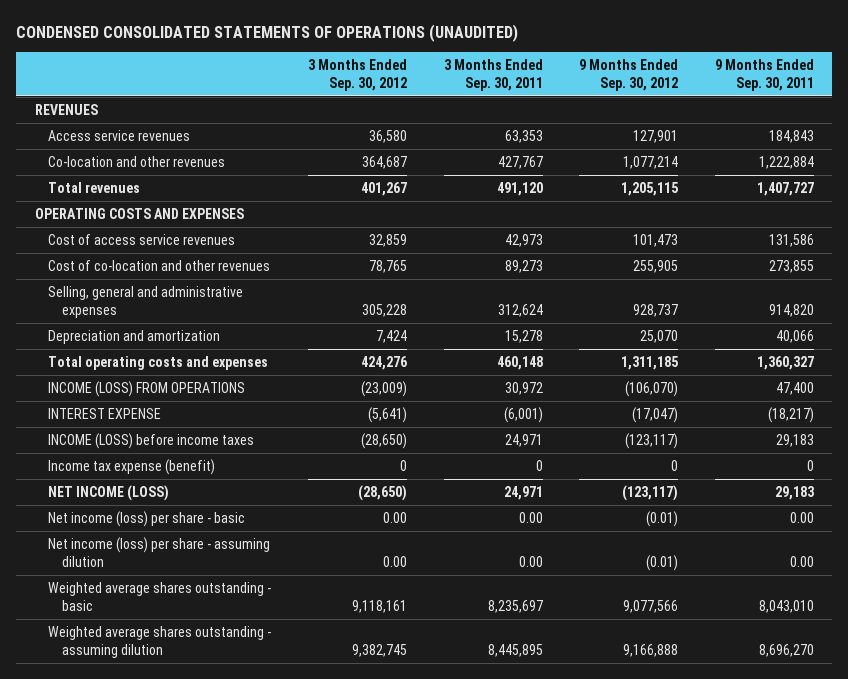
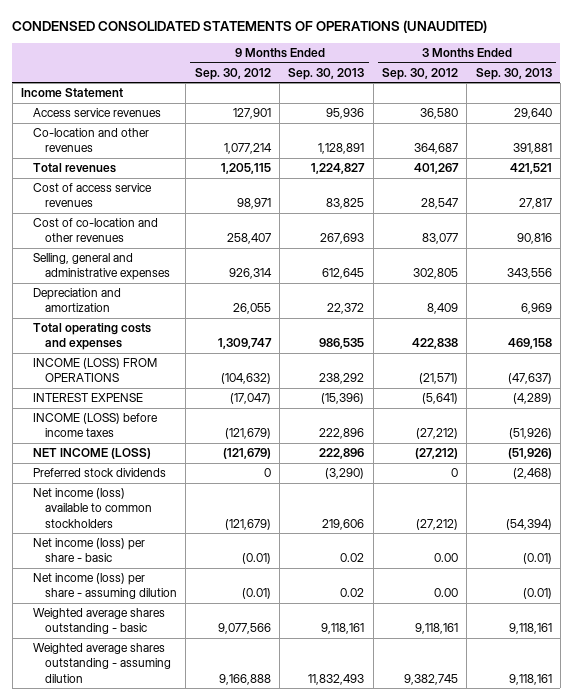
- | 3 Months Ended Sep. 30, 2012 | 3 Months Ended Sep. 30, 2011 | 9 Months Ended Sep. 30, 2012 | 9 Months Ended Sep. 30, 2011
+ | 9 Months Ended Sep. 30, 2012 | 9 Months Ended Sep. 30, 2013 | 3 Months Ended Sep. 30, 2012 | 3 Months Ended Sep. 30, 2013
- REVENUES
+ Income Statement
- OPERATING COSTS AND EXPENSES
- Cost of access service revenues | 32,859 | 42,973 | 101,473 | 131,586
- Cost of co-location and other revenues | 78,765 | 89,273 | 255,905 | 273,855
- Selling, general and administrative expenses | 305,228 | 312,624 | 928,737 | 914,820
- Depreciation and amortization | 7,424 | 15,278 | 25,070 | 40,066
- Total operating costs and expenses | 424,276 | 460,148 | 1,311,185 | 1,360,327
- INCOME (LOSS) FROM OPERATIONS | (23,009) | 30,972 | (106,070) | 47,400
+ Cost of access service revenues | 98,971 | 83,825 | 28,547 | 27,817
+ Cost of co-location and other revenues | 258,407 | 267,693 | 83,077 | 90,816
+ Selling, general and administrative expenses | 926,314 | 612,645 | 302,805 | 343,556
+ Depreciation and amortization | 26,055 | 22,372 | 8,409 | 6,969
+ Total operating costs and expenses | 1,309,747 | 986,535 | 422,838 | 469,158
+ INCOME (LOSS) FROM OPERATIONS | (104,632) | 238,292 | (21,571) | (47,637)
- INCOME (LOSS) before income taxes | (28,650) | 24,971 | (123,117) | 29,183
- Income tax expense (benefit) | 0 | 0 | 0 | 0
- NET INCOME (LOSS) | (28,650) | 24,971 | (123,117) | 29,183
+ INCOME (LOSS) before income taxes | (121,679) | 222,896 | (27,212) | (51,926)
+ NET INCOME (LOSS) | (121,679) | 222,896 | (27,212) | (51,926)
+ Preferred stock dividends | 0 | (3,290) | 0 | (2,468)
+ Net income (loss) available to common stockholders | (121,679) | 219,606 | (27,212) | (54,394)

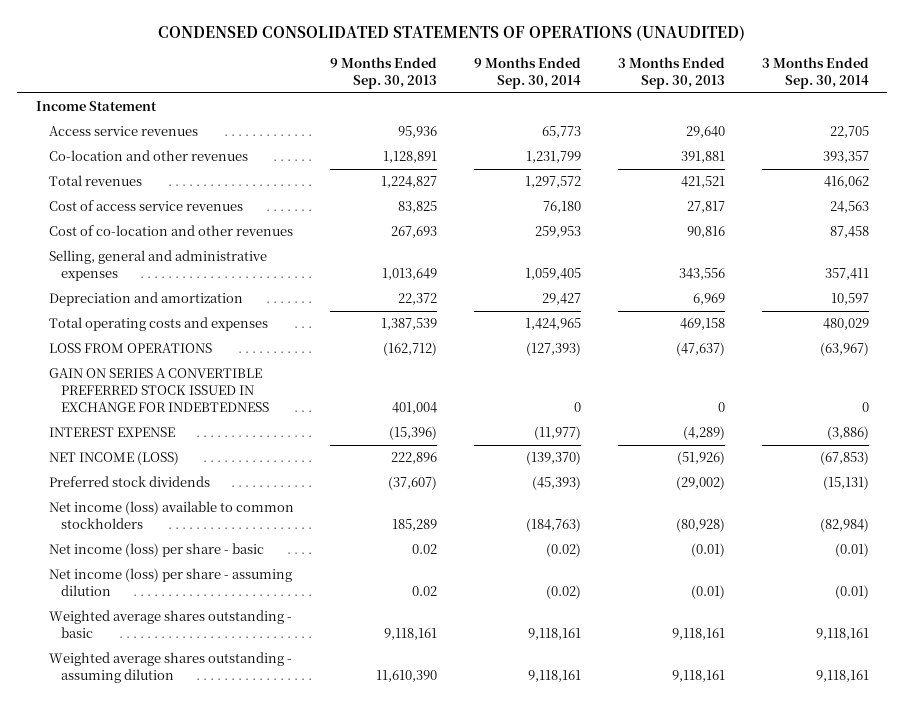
- | 9 Months Ended Sep. 30, 2012 | 9 Months Ended Sep. 30, 2013 | 3 Months Ended Sep. 30, 2012 | 3 Months Ended Sep. 30, 2013
+ | 9 Months Ended Sep. 30, 2013 | 9 Months Ended Sep. 30, 2014 | 3 Months Ended Sep. 30, 2013 | 3 Months Ended Sep. 30, 2014
- Selling, general and administrative expenses | 926,314 | 612,645 | 302,805 | 343,556
+ Selling, general and administrative expenses | 1,013,649 | 1,059,405 | 343,556 | 357,411
- Total operating costs and expenses | 1,309,747 | 986,535 | 422,838 | 469,158
- INCOME (LOSS) FROM OPERATIONS | (104,632) | 238,292 | (21,571) | (47,637)
+ Total operating costs and expenses | 1,387,539 | 1,424,965 | 469,158 | 480,029
+ LOSS FROM OPERATIONS | (162,712) | (127,393) | (47,637) | (63,967)
+ GAIN ON SERIES A CONVERTIBLE PREFERRED STOCK ISSUED IN EXCHANGE FOR INDEBTEDNESS | 401,004 | 0 | 0 | 0
- INCOME (LOSS) before income taxes | (121,679) | 222,896 | (27,212) | (51,926)
- Preferred stock dividends | 0 | (3,290) | 0 | (2,468)
- Net income (loss) available to common stockholders | (121,679) | 219,606 | (27,212) | (54,394)
+ Preferred stock dividends | (37,607) | (45,393) | (29,002) | (15,131)
+ Net income (loss) available to common stockholders | 185,289 | (184,763) | (80,928) | (82,984)
- Weighted average shares outstanding - assuming dilution | 9,166,888 | 11,832,493 | 9,382,745 | 9,118,161
+ Weighted average shares outstanding - assuming dilution | 11,610,390 | 9,118,161 | 9,118,161 | 9,118,161

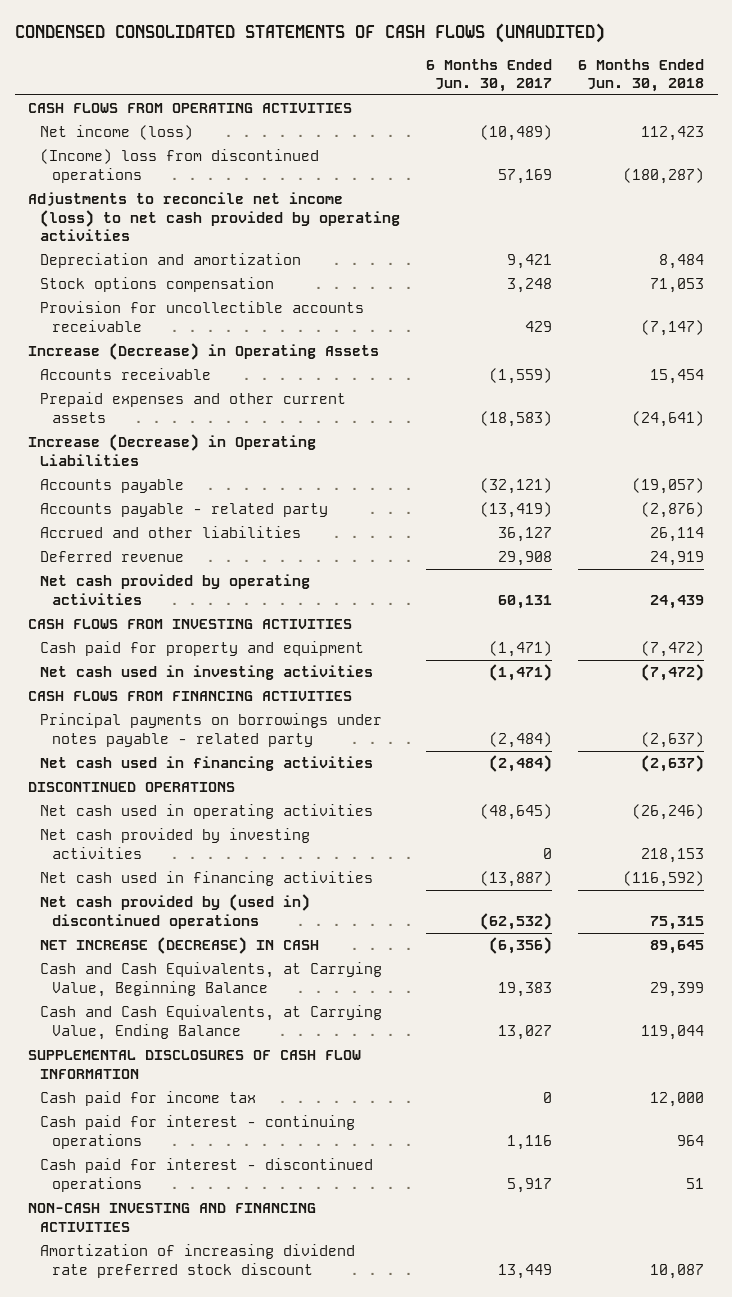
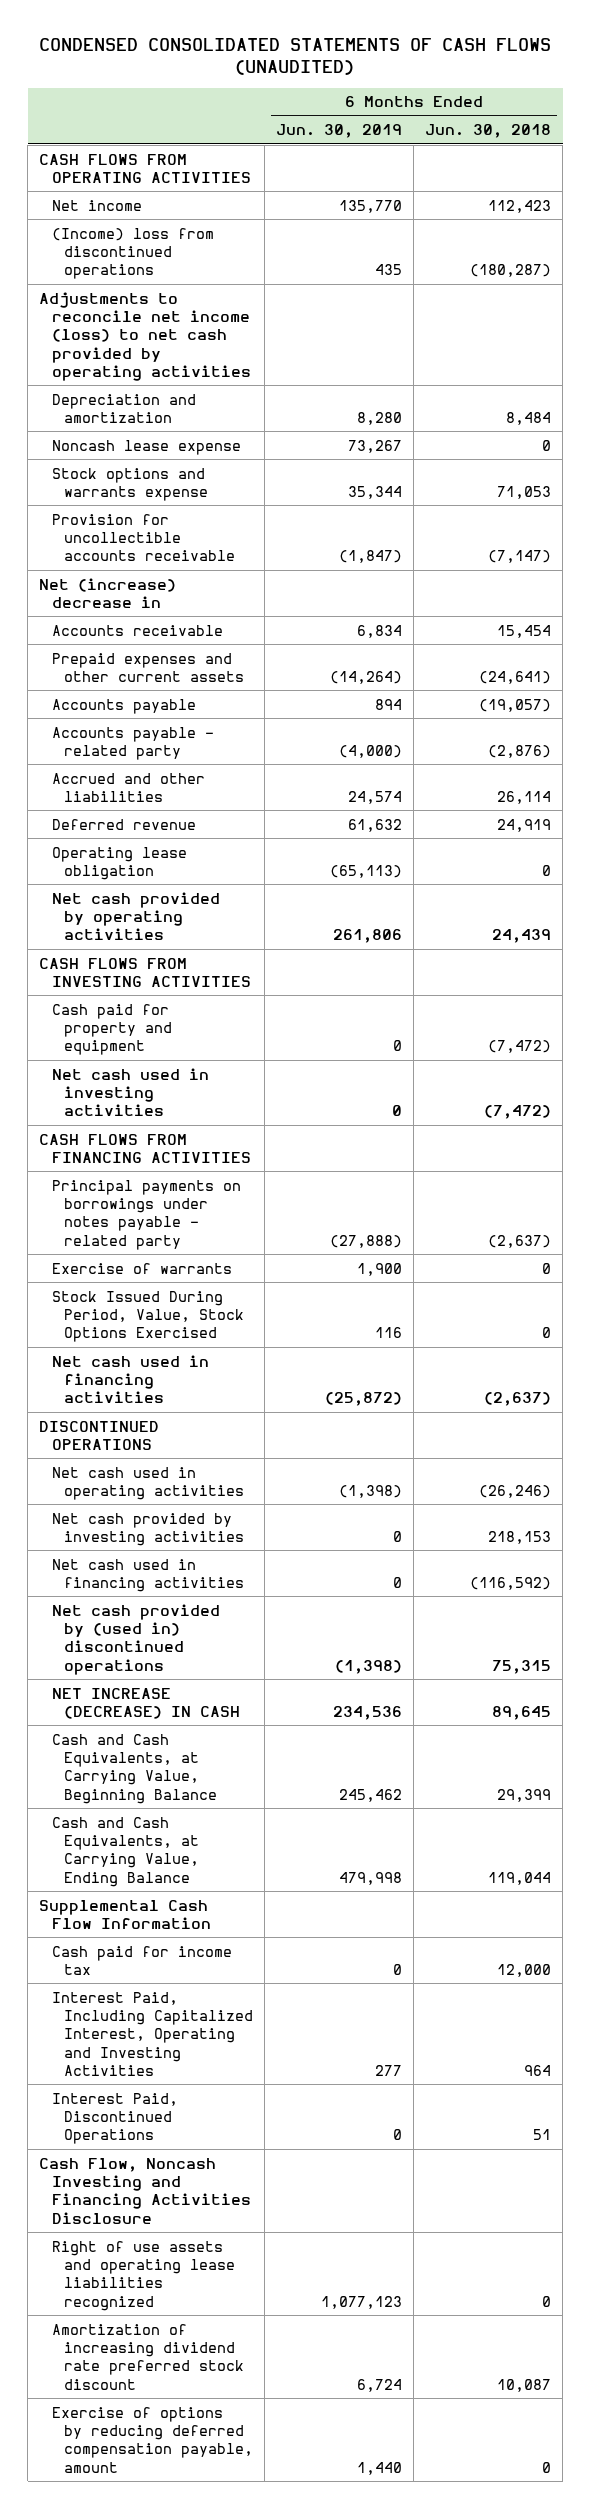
- | 6 Months Ended Jun. 30, 2017 | 6 Months Ended Jun. 30, 2018
+ | 6 Months Ended Jun. 30, 2019 | 6 Months Ended Jun. 30, 2018
- Net income (loss) | (10,489) | 112,423
+ Net income | 135,770 | 112,423
- Stock options compensation | 3,248 | 71,053
+ Noncash lease expense | 73,267 | 0
+ Stock options and warrants expense | 35,344 | 71,053
- Increase (Decrease) in Operating Assets
+ Net (increase) decrease in
- Increase (Decrease) in Operating Liabilities
+ Operating lease obligation | (65,113) | 0
+ Exercise of warrants | 1,900 | 0
+ Stock Issued During Period, Value, Stock Options Exercised | 116 | 0
- SUPPLEMENTAL DISCLOSURES OF CASH FLOW INFORMATION
+ Supplemental Cash Flow Information
- Cash paid for interest - continuing operations | 1,116 | 964
- Cash paid for interest - discontinued operations | 5,917 | 51
- NON-CASH INVESTING AND FINANCING ACTIVITIES
+ Interest Paid, Including Capitalized Interest, Operating and Investing Activities | 277 | 964
+ Interest Paid, Discontinued Operations | 0 | 51
+ Cash Flow, Noncash Investing and Financing Activities Disclosure
+ Right of use assets and operating lease liabilities recognized | 1,077,123 | 0
+ Exercise of options by reducing deferred compensation payable, amount | 1,440 | 0

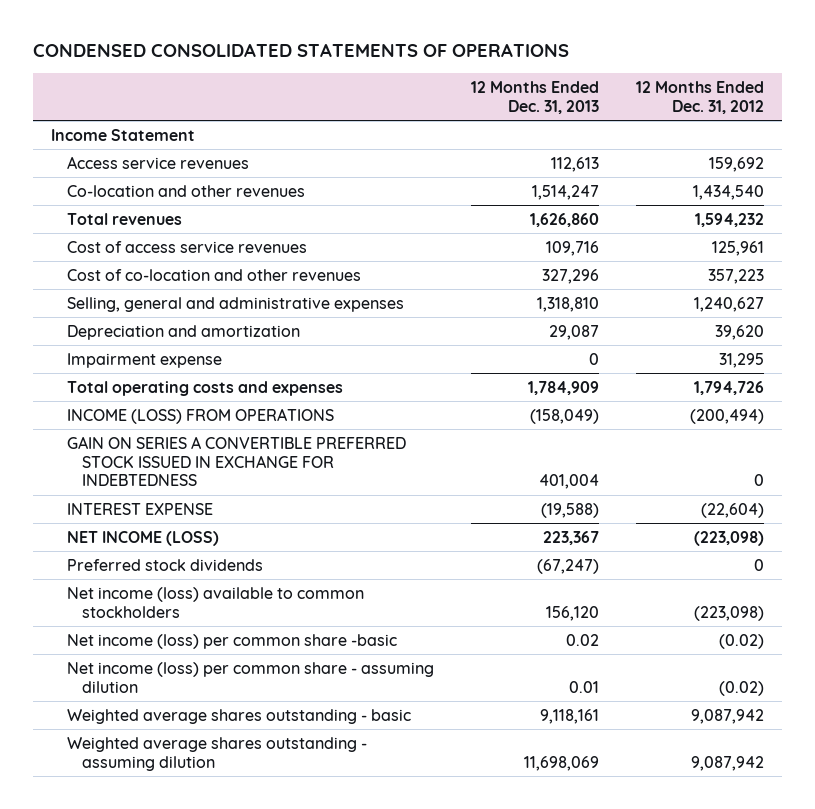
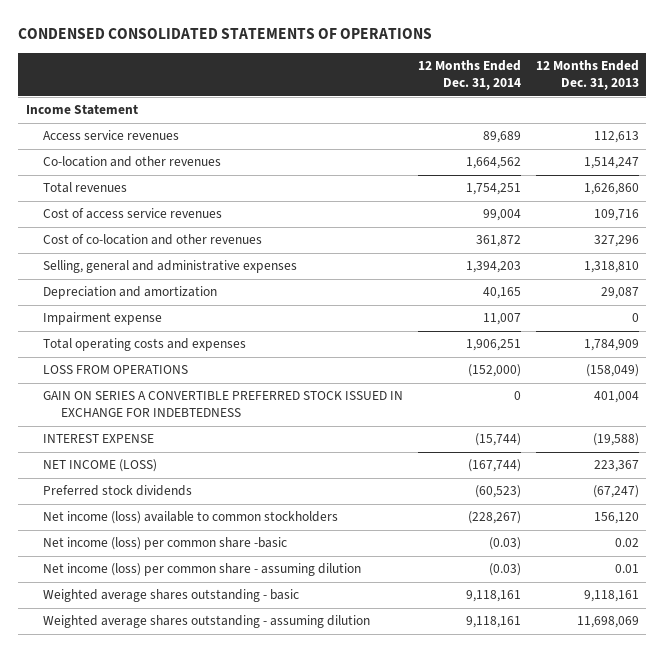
- | 12 Months Ended Dec. 31, 2013 | 12 Months Ended Dec. 31, 2012
+ | 12 Months Ended Dec. 31, 2014 | 12 Months Ended Dec. 31, 2013
- INCOME (LOSS) FROM OPERATIONS | (158,049) | (200,494)
+ LOSS FROM OPERATIONS | (152,000) | (158,049)

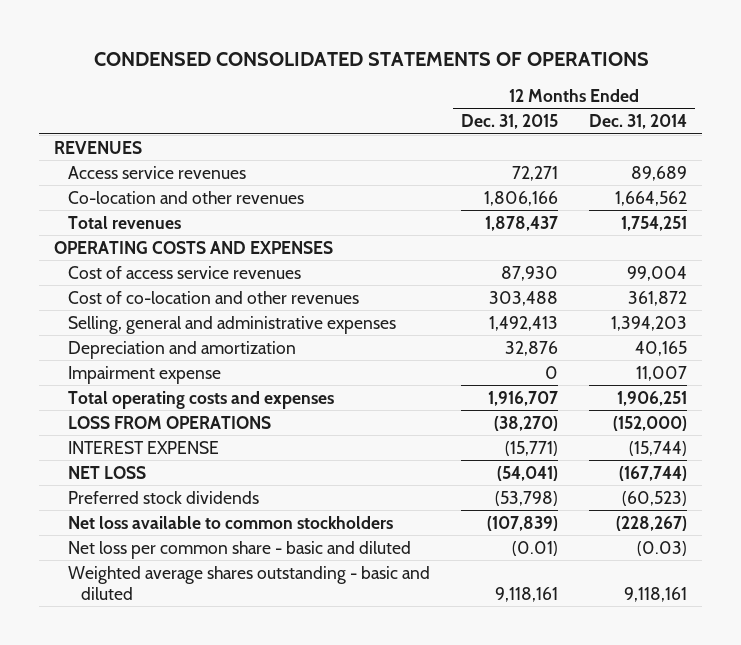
- | 12 Months Ended Dec. 31, 2014 | 12 Months Ended Dec. 31, 2013
+ | 12 Months Ended Dec. 31, 2015 | 12 Months Ended Dec. 31, 2014
- Income Statement
+ REVENUES
+ OPERATING COSTS AND EXPENSES
- GAIN ON SERIES A CONVERTIBLE PREFERRED STOCK ISSUED IN EXCHANGE FOR INDEBTEDNESS | 0 | 401,004
- NET INCOME (LOSS) | (167,744) | 223,367
+ NET LOSS | (54,041) | (167,744)
- Net income (loss) available to common stockholders | (228,267) | 156,120
- Net income (loss) per common share -basic | (0.03) | 0.02
- Net income (loss) per common share - assuming dilution | (0.03) | 0.01
- Weighted average shares outstanding - basic | 9,118,161 | 9,118,161
- Weighted average shares outstanding - assuming dilution | 9,118,161 | 11,698,069
+ Net loss available to common stockholders | (107,839) | (228,267)
+ Net loss per common share - basic and diluted | (0.01) | (0.03)
+ Weighted average shares outstanding - basic and diluted | 9,118,161 | 9,118,161

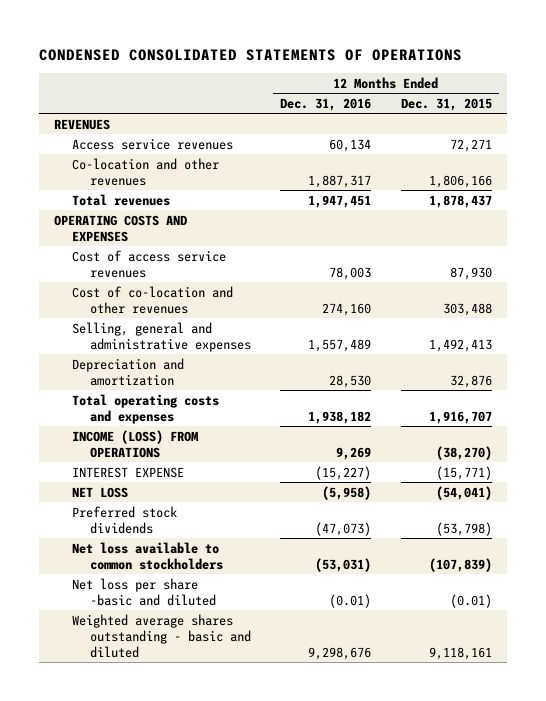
- | 12 Months Ended Dec. 31, 2015 | 12 Months Ended Dec. 31, 2014
+ | 12 Months Ended Dec. 31, 2016 | 12 Months Ended Dec. 31, 2015
- Impairment expense | 0 | 11,007
- LOSS FROM OPERATIONS | (38,270) | (152,000)
+ INCOME (LOSS) FROM OPERATIONS | 9,269 | (38,270)
- Net loss per common share - basic and diluted | (0.01) | (0.03)
+ Net loss per share -basic and diluted | (0.01) | (0.01)

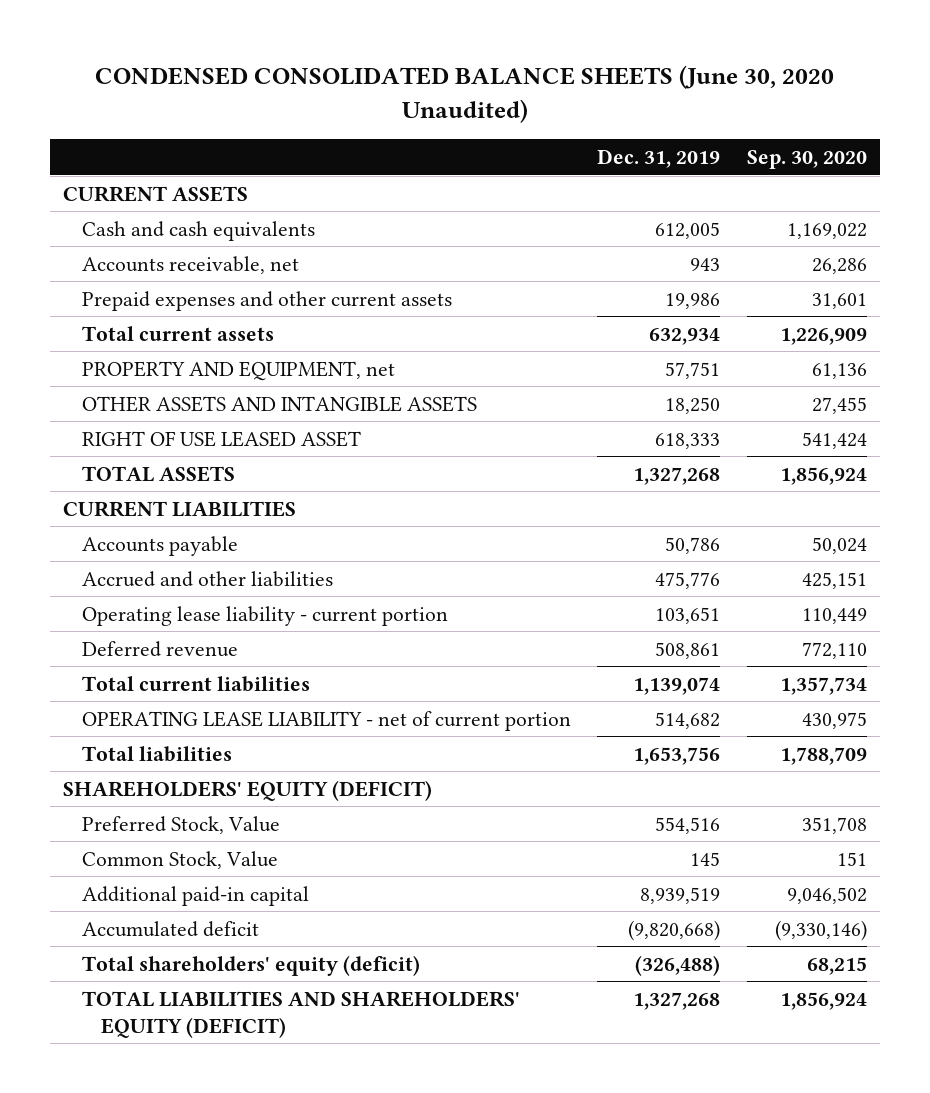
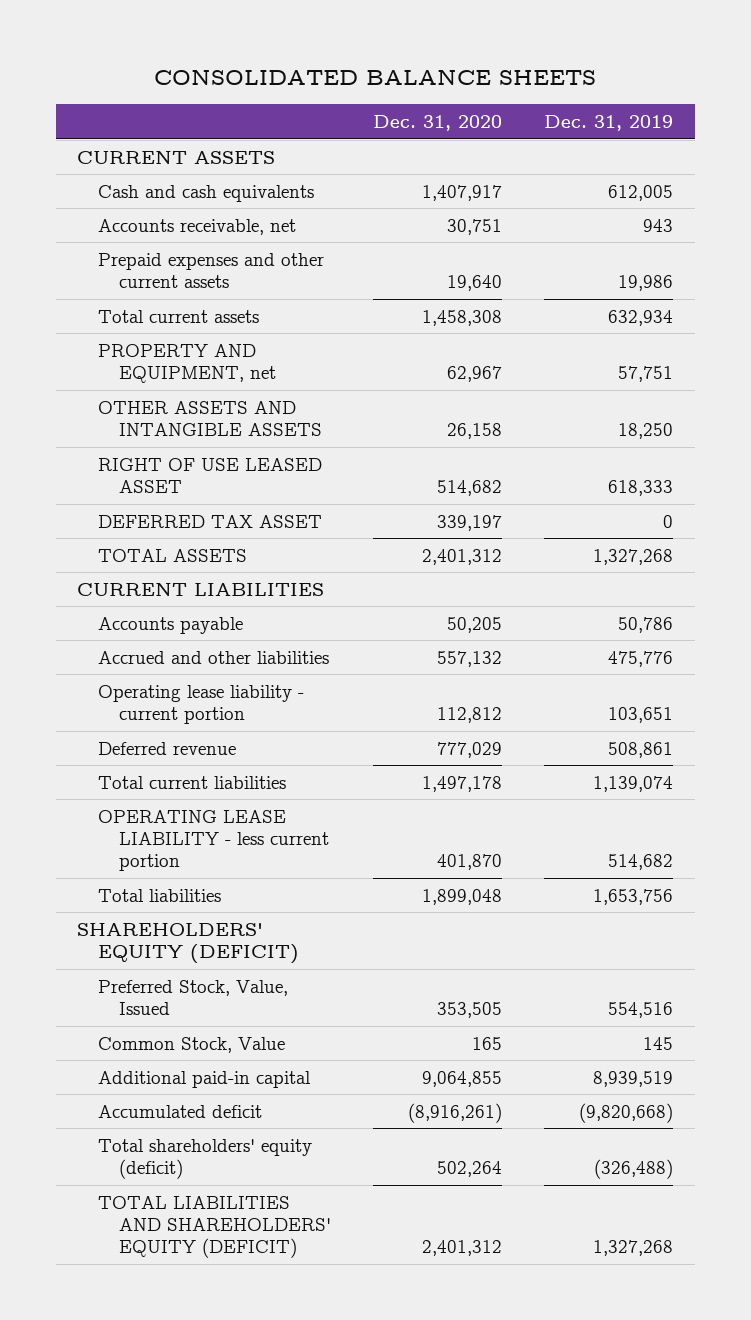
- CONDENSED CONSOLIDATED BALANCE SHEETS (June 30, 2020 Unaudited)
+ CONSOLIDATED BALANCE SHEETS
- | Dec. 31, 2019 | Sep. 30, 2020
+ | Dec. 31, 2020 | Dec. 31, 2019
+ DEFERRED TAX ASSET | 339,197 | 0
- OPERATING LEASE LIABILITY - net of current portion | 514,682 | 430,975
+ OPERATING LEASE LIABILITY - less current portion | 401,870 | 514,682
- Preferred Stock, Value | 554,516 | 351,708
+ Preferred Stock, Value, Issued | 353,505 | 554,516

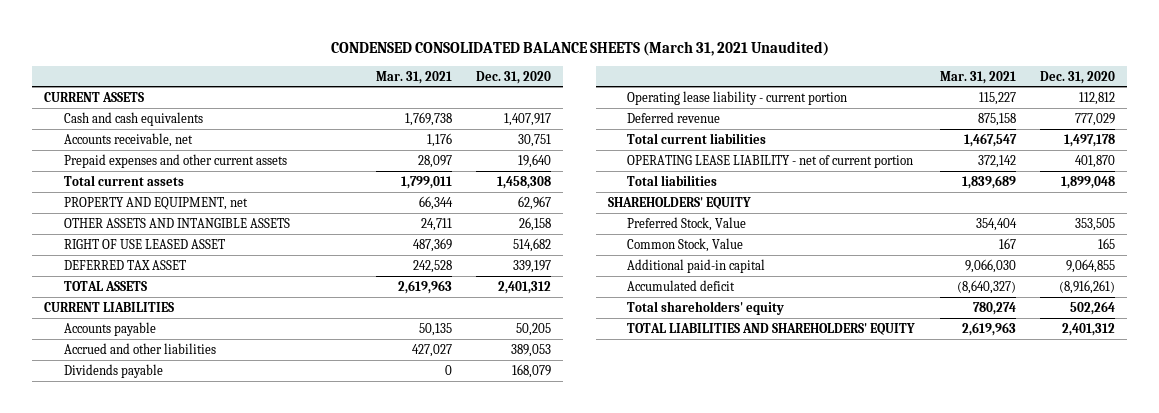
- CONSOLIDATED BALANCE SHEETS
+ CONDENSED CONSOLIDATED BALANCE SHEETS (March 31, 2021 Unaudited)
- | Dec. 31, 2020 | Dec. 31, 2019
+ | Mar. 31, 2021 | Dec. 31, 2020
- Accrued and other liabilities | 557,132 | 475,776
+ Accrued and other liabilities | 427,027 | 389,053
+ Dividends payable | 0 | 168,079
- OPERATING LEASE LIABILITY - less current portion | 401,870 | 514,682
+ OPERATING LEASE LIABILITY - net of current portion | 372,142 | 401,870
- SHAREHOLDERS' EQUITY (DEFICIT)
- Preferred Stock, Value, Issued | 353,505 | 554,516
+ SHAREHOLDERS' EQUITY
+ Preferred Stock, Value | 354,404 | 353,505
- Total shareholders' equity (deficit) | 502,264 | (326,488)
- TOTAL LIABILITIES AND SHAREHOLDERS' EQUITY (DEFICIT) | 2,401,312 | 1,327,268
+ Total shareholders' equity | 780,274 | 502,264
+ TOTAL LIABILITIES AND SHAREHOLDERS' EQUITY | 2,619,963 | 2,401,312

